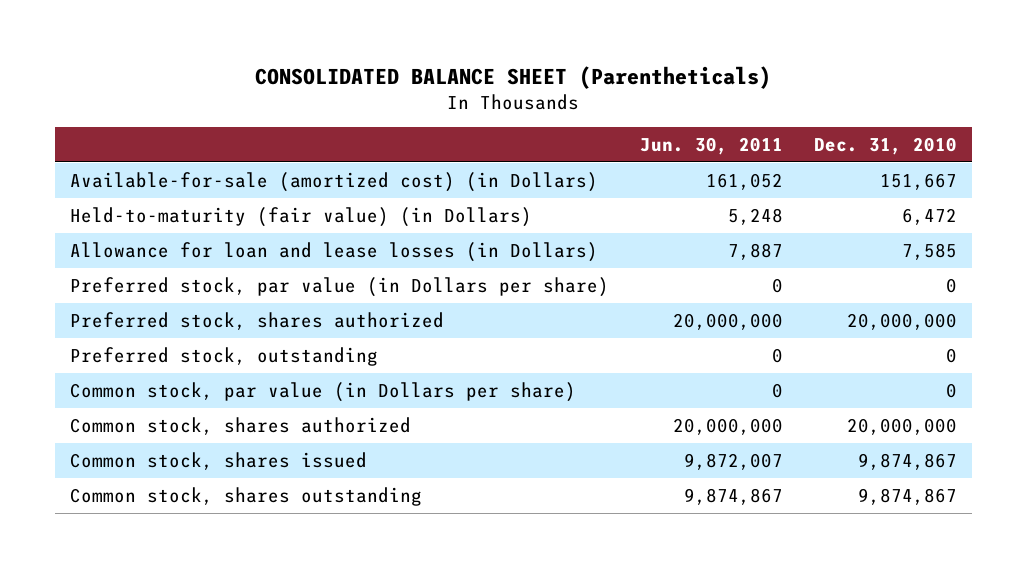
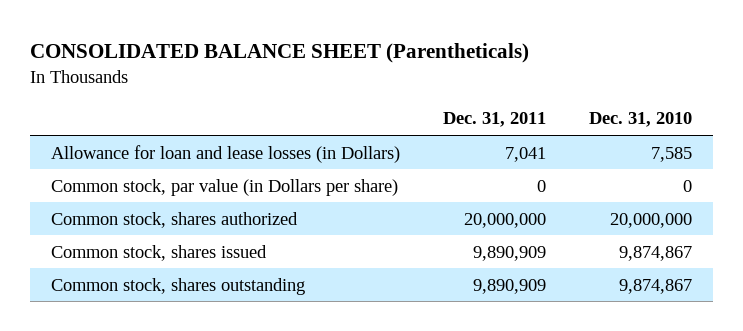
- | Jun. 30, 2011 | Dec. 31, 2010
+ | Dec. 31, 2011 | Dec. 31, 2010
- Available-for-sale (amortized cost) (in Dollars) | 161,052 | 151,667
- Held-to-maturity (fair value) (in Dollars) | 5,248 | 6,472
- Preferred stock, par value (in Dollars per share) | 0 | 0
- Preferred stock, shares authorized | 20,000,000 | 20,000,000
- Preferred stock, outstanding | 0 | 0

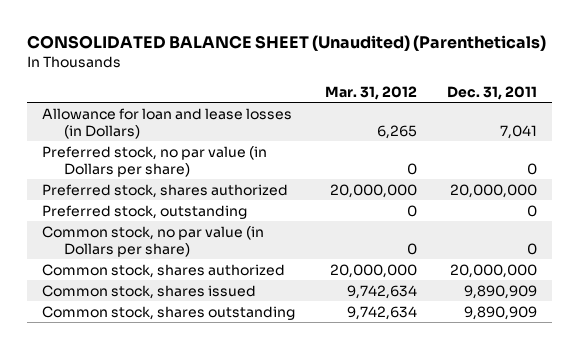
- CONSOLIDATED BALANCE SHEET (Parentheticals)
+ CONSOLIDATED BALANCE SHEET (Unaudited) (Parentheticals)
- | Dec. 31, 2011 | Dec. 31, 2010
+ | Mar. 31, 2012 | Dec. 31, 2011
- Common stock, par value (in Dollars per share) | 0 | 0
+ Preferred stock, no par value (in Dollars per share) | 0 | 0
+ Preferred stock, shares authorized | 20,000,000 | 20,000,000
+ Preferred stock, outstanding | 0 | 0
+ Common stock, no par value (in Dollars per share) | 0 | 0

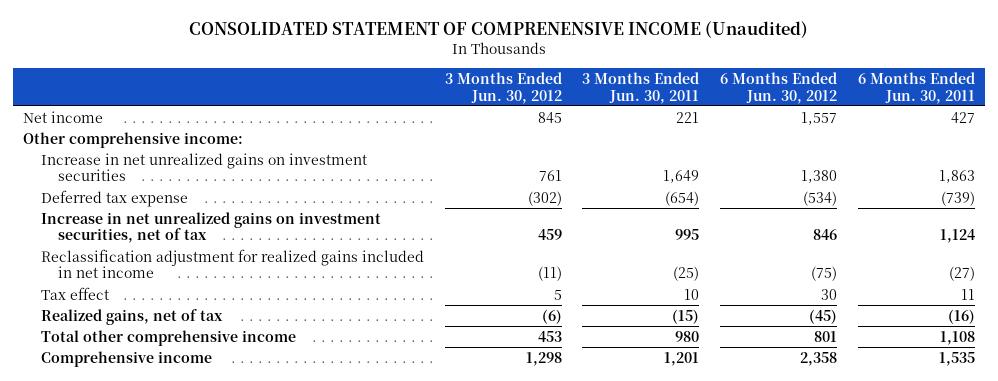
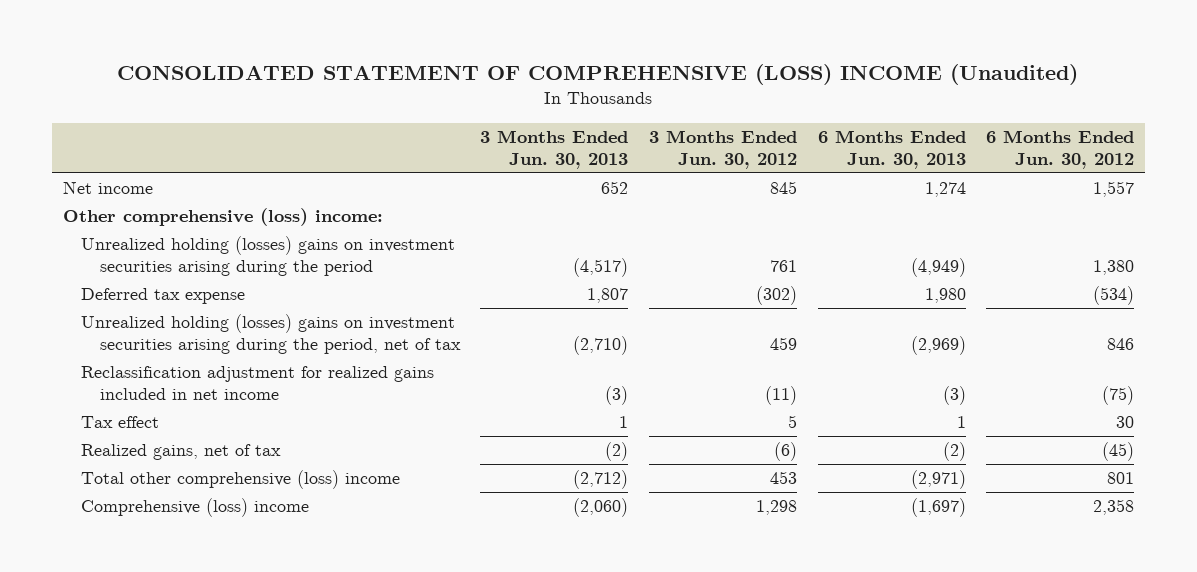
- CONSOLIDATED STATEMENT OF COMPRENENSIVE INCOME (Unaudited)
+ CONSOLIDATED STATEMENT OF COMPREHENSIVE (LOSS) INCOME (Unaudited)
- | 3 Months Ended Jun. 30, 2012 | 3 Months Ended Jun. 30, 2011 | 6 Months Ended Jun. 30, 2012 | 6 Months Ended Jun. 30, 2011
+ | 3 Months Ended Jun. 30, 2013 | 3 Months Ended Jun. 30, 2012 | 6 Months Ended Jun. 30, 2013 | 6 Months Ended Jun. 30, 2012
- Other comprehensive income:
- Increase in net unrealized gains on investment securities | 761 | 1,649 | 1,380 | 1,863
+ Other comprehensive (loss) income:
+ Unrealized holding (losses) gains on investment securities arising during the period | (4,517) | 761 | (4,949) | 1,380
- Increase in net unrealized gains on investment securities, net of tax | 459 | 995 | 846 | 1,124
+ Unrealized holding (losses) gains on investment securities arising during the period, net of tax | (2,710) | 459 | (2,969) | 846
- Total other comprehensive income | 453 | 980 | 801 | 1,108
- Comprehensive income | 1,298 | 1,201 | 2,358 | 1,535
+ Total other comprehensive (loss) income | (2,712) | 453 | (2,971) | 801
+ Comprehensive (loss) income | (2,060) | 1,298 | (1,697) | 2,358

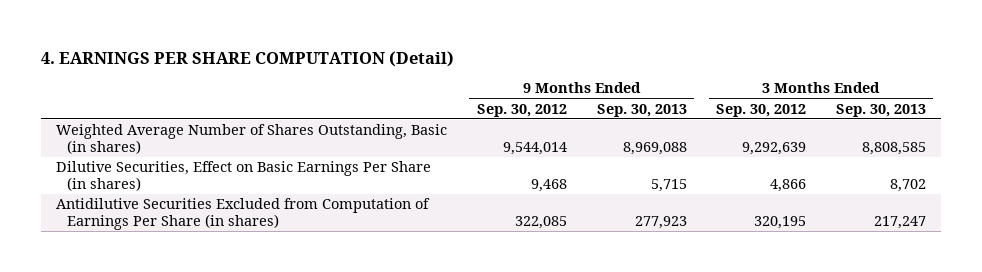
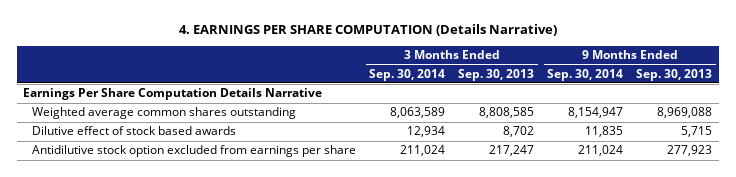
- 4. EARNINGS PER SHARE COMPUTATION (Detail)
+ 4. EARNINGS PER SHARE COMPUTATION (Details Narrative)
- | 9 Months Ended Sep. 30, 2012 | 9 Months Ended Sep. 30, 2013 | 3 Months Ended Sep. 30, 2012 | 3 Months Ended Sep. 30, 2013
+ | 3 Months Ended Sep. 30, 2014 | 3 Months Ended Sep. 30, 2013 | 9 Months Ended Sep. 30, 2014 | 9 Months Ended Sep. 30, 2013
- Weighted Average Number of Shares Outstanding, Basic (in shares) | 9,544,014 | 8,969,088 | 9,292,639 | 8,808,585
- Dilutive Securities, Effect on Basic Earnings Per Share (in shares) | 9,468 | 5,715 | 4,866 | 8,702
- Antidilutive Securities Excluded from Computation of Earnings Per Share (in shares) | 322,085 | 277,923 | 320,195 | 217,247
+ Earnings Per Share Computation Details Narrative
+ Weighted average common shares outstanding | 8,063,589 | 8,808,585 | 8,154,947 | 8,969,088
+ Dilutive effect of stock based awards | 12,934 | 8,702 | 11,835 | 5,715
+ Antidilutive stock option excluded from earnings per share | 211,024 | 217,247 | 211,024 | 277,923

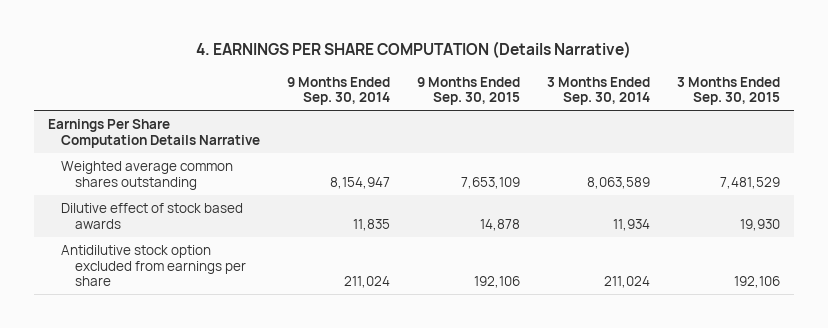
- | 3 Months Ended Sep. 30, 2014 | 3 Months Ended Sep. 30, 2013 | 9 Months Ended Sep. 30, 2014 | 9 Months Ended Sep. 30, 2013
+ | 9 Months Ended Sep. 30, 2014 | 9 Months Ended Sep. 30, 2015 | 3 Months Ended Sep. 30, 2014 | 3 Months Ended Sep. 30, 2015
- Dilutive effect of stock based awards | 12,934 | 8,702 | 11,835 | 5,715
+ Dilutive effect of stock based awards | 11,835 | 14,878 | 11,934 | 19,930

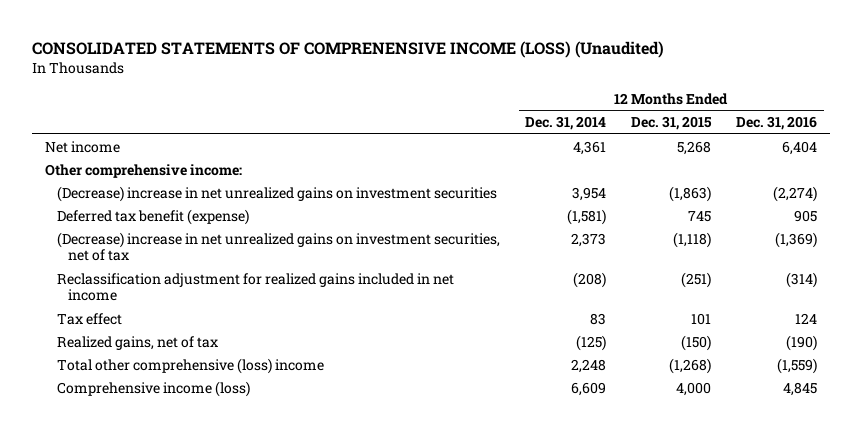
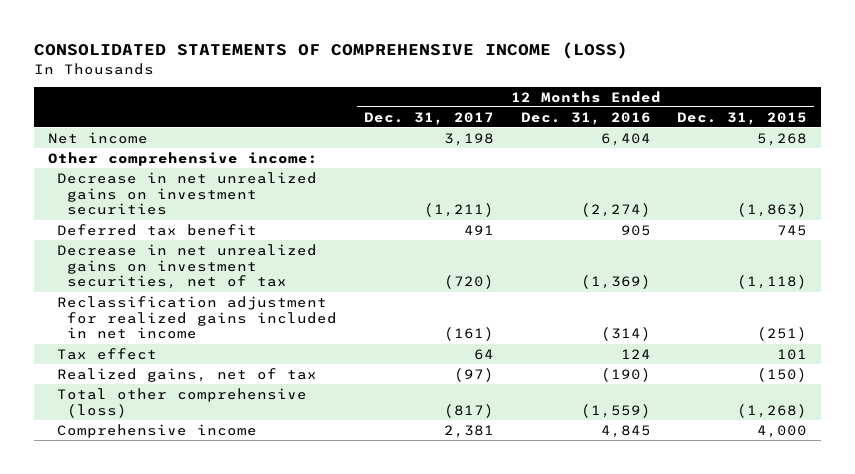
- CONSOLIDATED STATEMENTS OF COMPRENENSIVE INCOME (LOSS) (Unaudited)
+ CONSOLIDATED STATEMENTS OF COMPREHENSIVE INCOME (LOSS)
- | 12 Months Ended Dec. 31, 2014 | 12 Months Ended Dec. 31, 2015 | 12 Months Ended Dec. 31, 2016
+ | 12 Months Ended Dec. 31, 2017 | 12 Months Ended Dec. 31, 2016 | 12 Months Ended Dec. 31, 2015
- (Decrease) increase in net unrealized gains on investment securities | 3,954 | (1,863) | (2,274)
- Deferred tax benefit (expense) | (1,581) | 745 | 905
- (Decrease) increase in net unrealized gains on investment securities, net of tax | 2,373 | (1,118) | (1,369)
+ Decrease in net unrealized gains on investment securities | (1,211) | (2,274) | (1,863)
+ Deferred tax benefit | 491 | 905 | 745
+ Decrease in net unrealized gains on investment securities, net of tax | (720) | (1,369) | (1,118)
- Total other comprehensive (loss) income | 2,248 | (1,268) | (1,559)
- Comprehensive income (loss) | 6,609 | 4,000 | 4,845
+ Total other comprehensive (loss) | (817) | (1,559) | (1,268)
+ Comprehensive income | 2,381 | 4,845 | 4,000

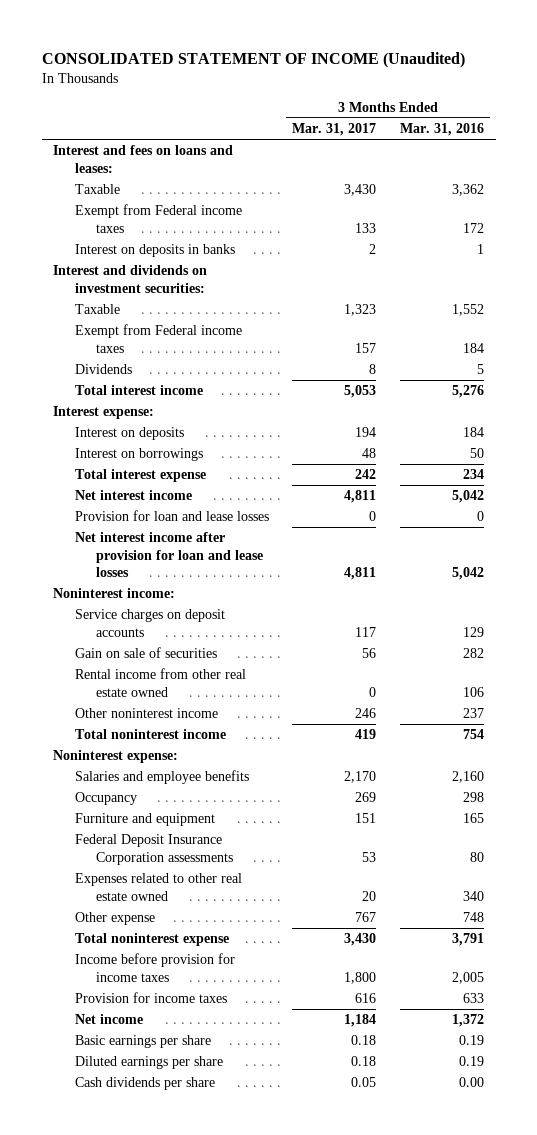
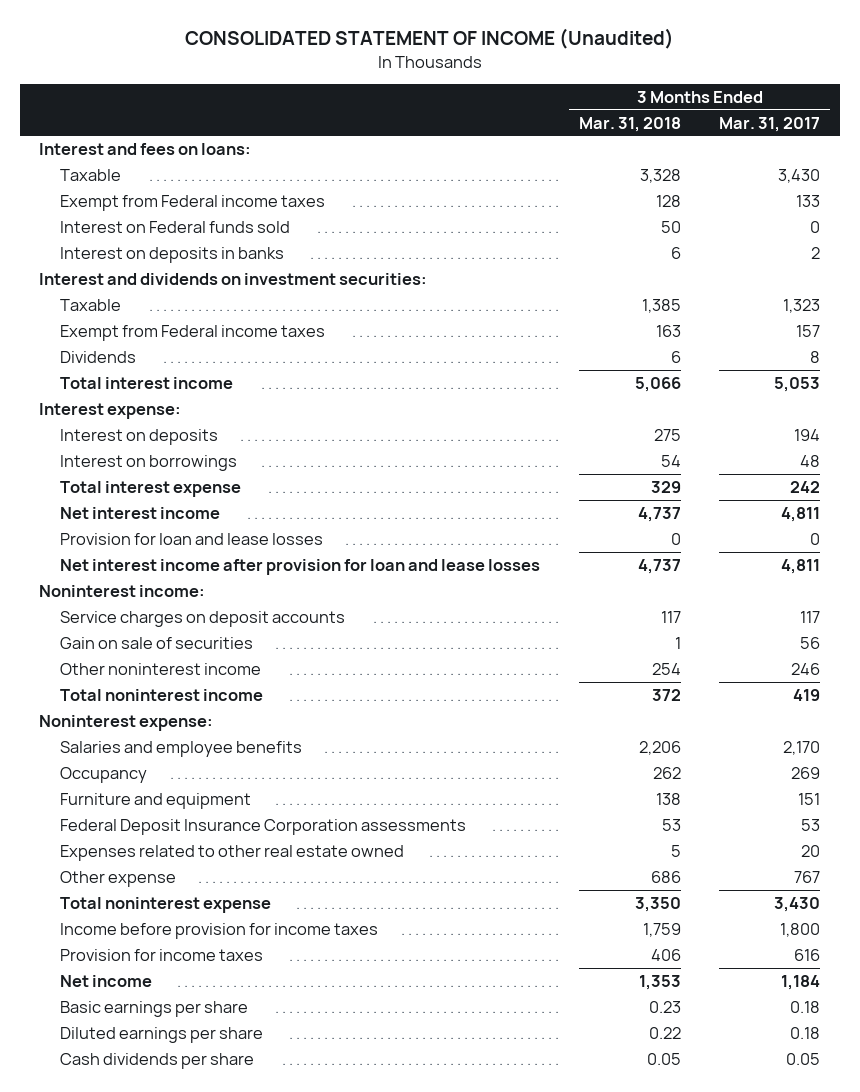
- | 3 Months Ended Mar. 31, 2017 | 3 Months Ended Mar. 31, 2016
+ | 3 Months Ended Mar. 31, 2018 | 3 Months Ended Mar. 31, 2017
- Interest and fees on loans and leases:
+ Interest and fees on loans:
+ Interest on Federal funds sold | 50 | 0
- Rental income from other real estate owned | 0 | 106

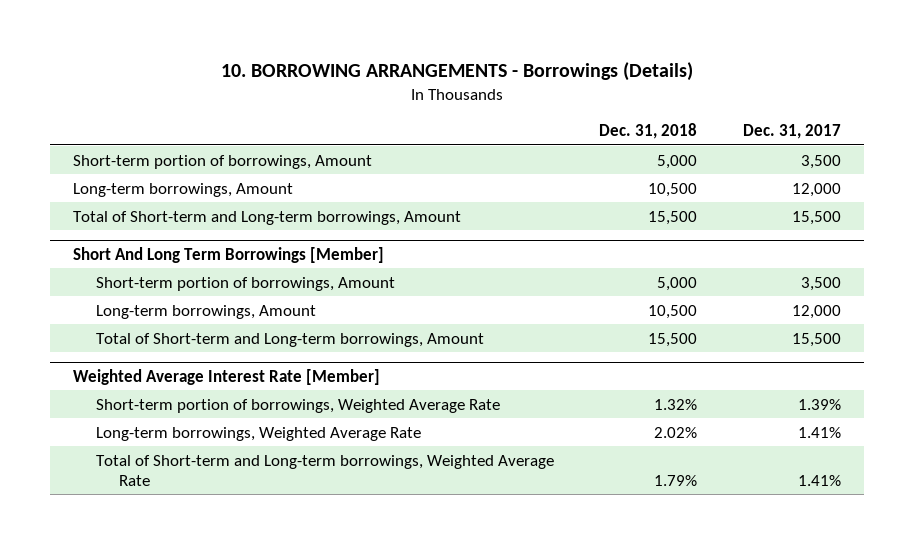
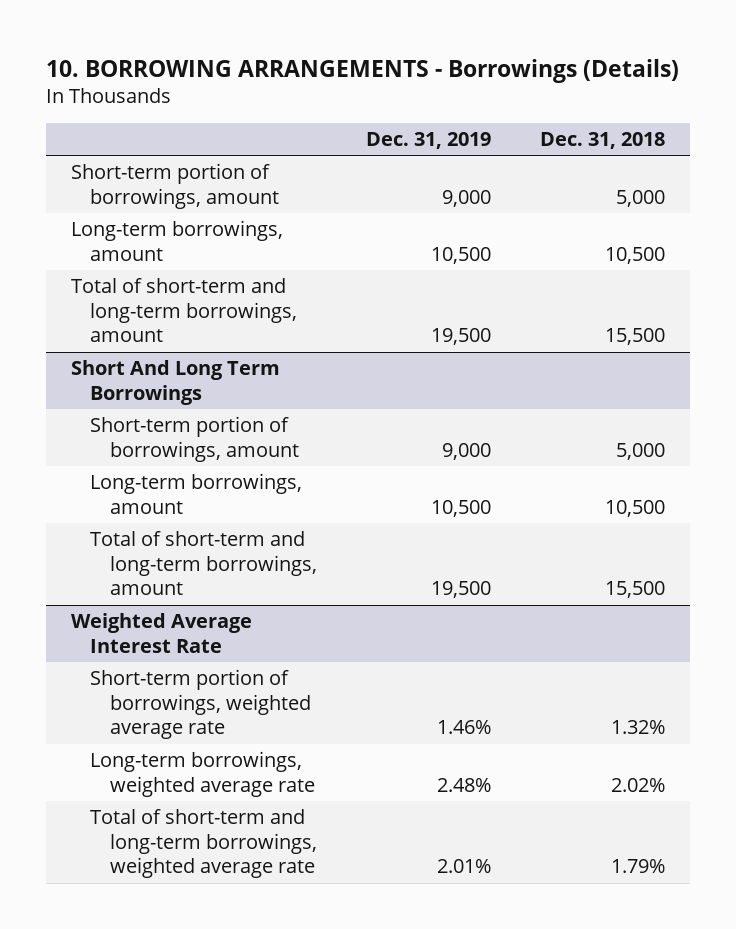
- | Dec. 31, 2018 | Dec. 31, 2017
+ | Dec. 31, 2019 | Dec. 31, 2018
- Short-term portion of borrowings, Amount | 5,000 | 3,500
- Long-term borrowings, Amount | 10,500 | 12,000
- Total of Short-term and Long-term borrowings, Amount | 15,500 | 15,500
- Short And Long Term Borrowings [Member]
- Short-term portion of borrowings, Amount | 5,000 | 3,500
- Long-term borrowings, Amount | 10,500 | 12,000
- Total of Short-term and Long-term borrowings, Amount | 15,500 | 15,500
- Weighted Average Interest Rate [Member]
- Short-term portion of borrowings, Weighted Average Rate | 1.32% | 1.39%
- Long-term borrowings, Weighted Average Rate | 2.02% | 1.41%
- Total of Short-term and Long-term borrowings, Weighted Average Rate | 1.79% | 1.41%
+ Short-term portion of borrowings, amount | 9,000 | 5,000
+ Long-term borrowings, amount | 10,500 | 10,500
+ Total of short-term and long-term borrowings, amount | 19,500 | 15,500
+ Short And Long Term Borrowings
+ Short-term portion of borrowings, amount | 9,000 | 5,000
+ Long-term borrowings, amount | 10,500 | 10,500
+ Total of short-term and long-term borrowings, amount | 19,500 | 15,500
+ Weighted Average Interest Rate
+ Short-term portion of borrowings, weighted average rate | 1.46% | 1.32%
+ Long-term borrowings, weighted average rate | 2.48% | 2.02%
+ Total of short-term and long-term borrowings, weighted average rate | 2.01% | 1.79%

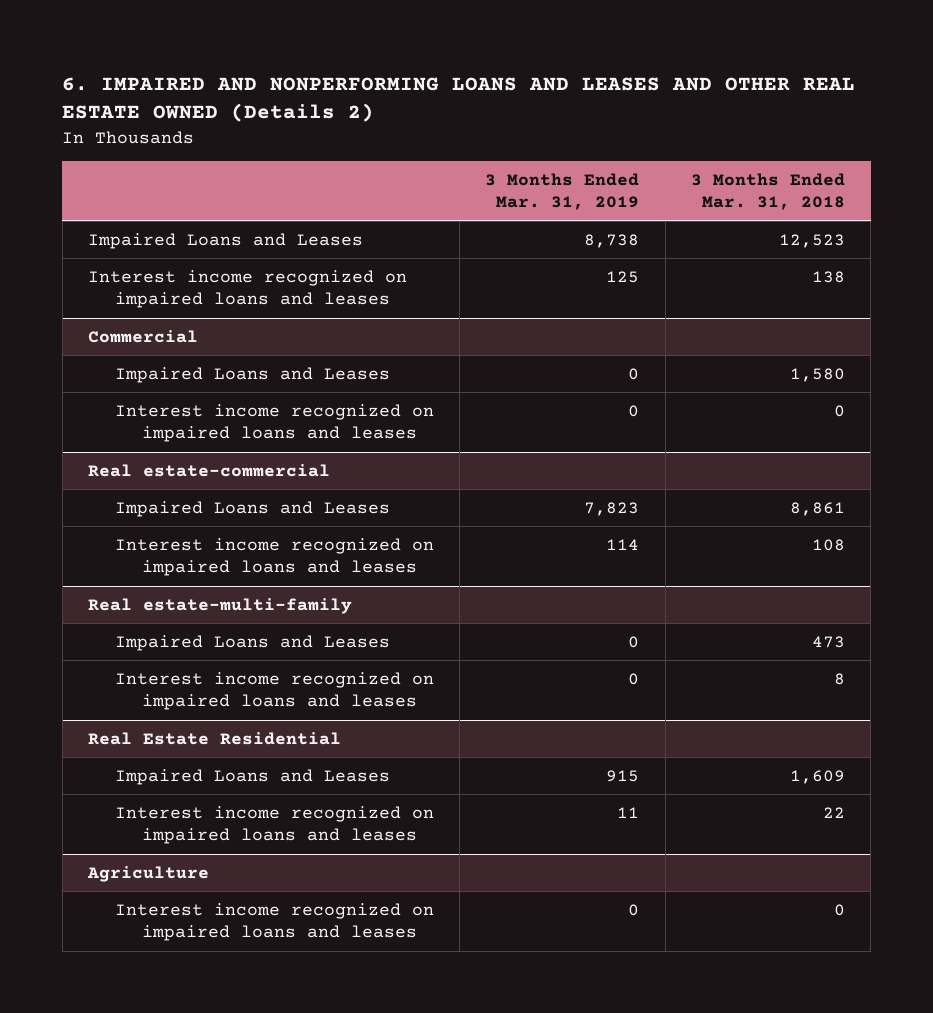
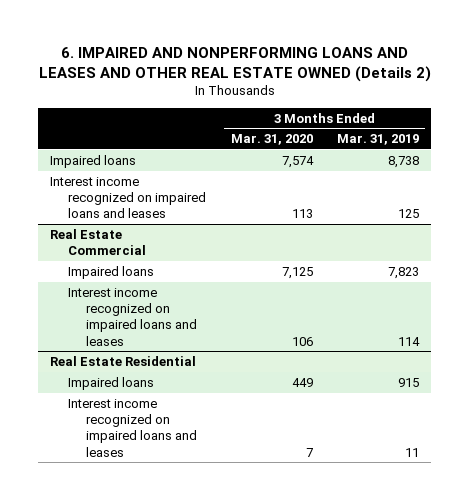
- | 3 Months Ended Mar. 31, 2019 | 3 Months Ended Mar. 31, 2018
+ | 3 Months Ended Mar. 31, 2020 | 3 Months Ended Mar. 31, 2019
- Impaired Loans and Leases | 8,738 | 12,523
+ Impaired loans | 7,574 | 8,738
- Commercial
- Impaired Loans and Leases | 0 | 1,580
- Interest income recognized on impaired loans and leases | 0 | 0
- Real estate-commercial
- Impaired Loans and Leases | 7,823 | 8,861
+ Real Estate Commercial
+ Impaired loans | 7,125 | 7,823
- Real estate-multi-family
- Impaired Loans and Leases | 0 | 473
- Interest income recognized on impaired loans and leases | 0 | 8
@ Real Estate Residential
- Impaired Loans and Leases | 915 | 1,609
+ Impaired loans | 449 | 915
- Agriculture
- Interest income recognized on impaired loans and leases | 0 | 0

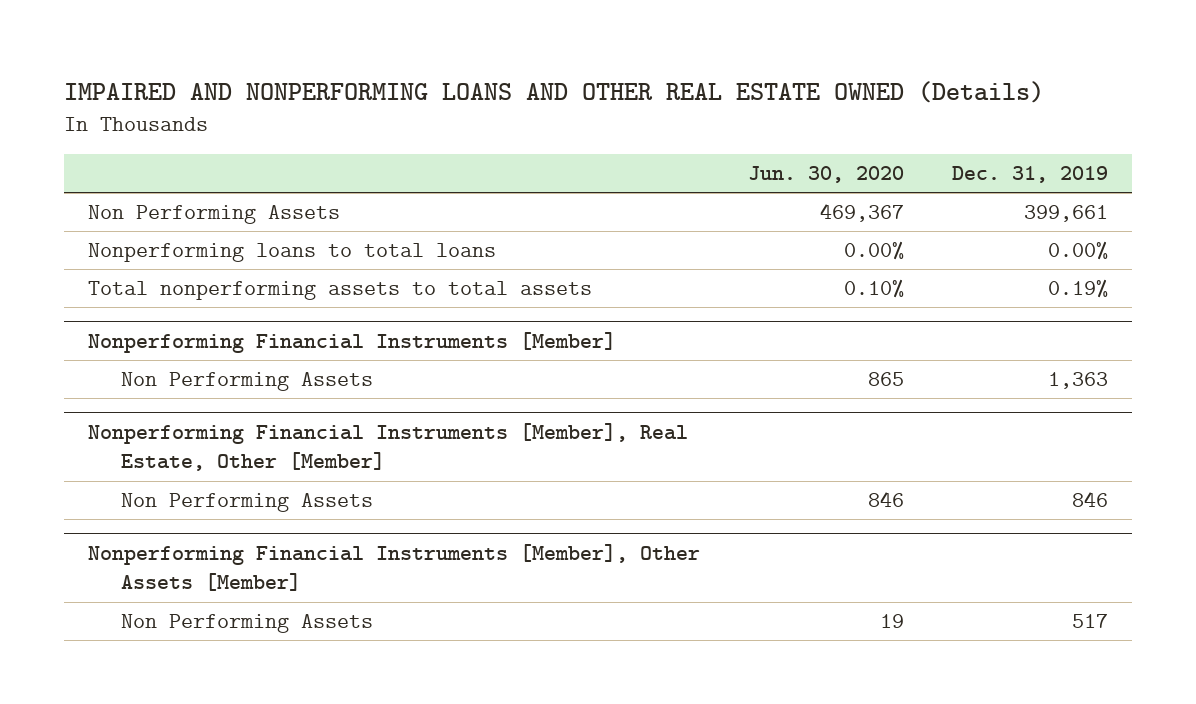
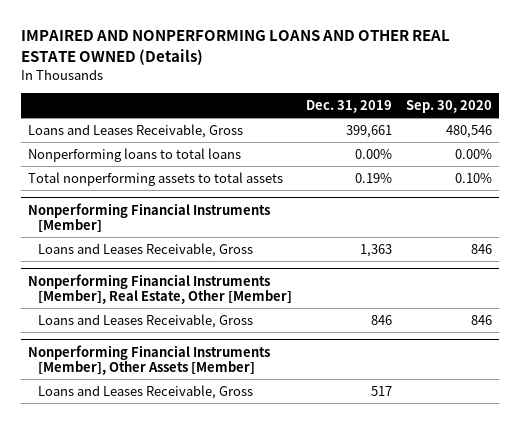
- | Jun. 30, 2020 | Dec. 31, 2019
+ | Dec. 31, 2019 | Sep. 30, 2020
- Non Performing Assets | 469,367 | 399,661
+ Loans and Leases Receivable, Gross | 399,661 | 480,546
@ Nonperforming Financial Instruments [Member]
- Non Performing Assets | 865 | 1,363
+ Loans and Leases Receivable, Gross | 1,363 | 846
@ Nonperforming Financial Instruments [Member], Real Estate, Other [Member]
- Non Performing Assets | 846 | 846
+ Loans and Leases Receivable, Gross | 846 | 846
@ Nonperforming Financial Instruments [Member], Other Assets [Member]
- Non Performing Assets | 19 | 517
+ Loans and Leases Receivable, Gross | 517 |

